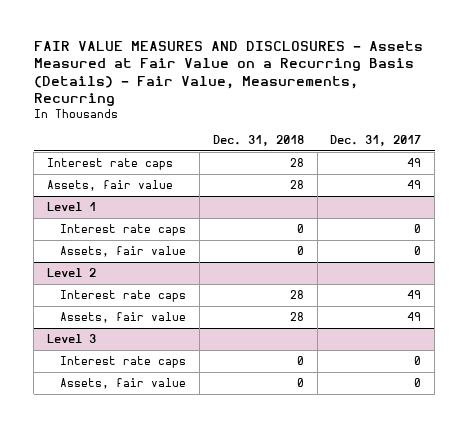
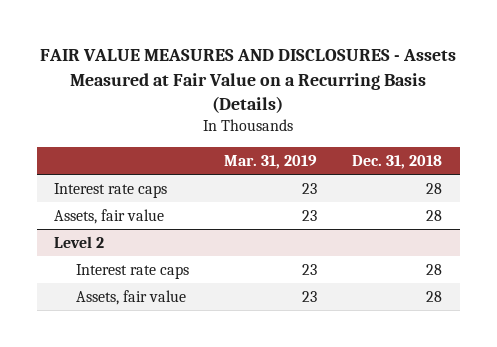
- FAIR VALUE MEASURES AND DISCLOSURES - Assets Measured at Fair Value on a Recurring Basis (Details) - Fair Value, Measurements, Recurring
+ FAIR VALUE MEASURES AND DISCLOSURES - Assets Measured at Fair Value on a Recurring Basis (Details)
- | Dec. 31, 2018 | Dec. 31, 2017
+ | Mar. 31, 2019 | Dec. 31, 2018
- Level 1
- Interest rate caps | 0 | 0
- Assets, fair value | 0 | 0
- Level 3
- Interest rate caps | 0 | 0
- Assets, fair value | 0 | 0

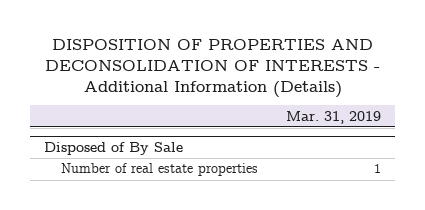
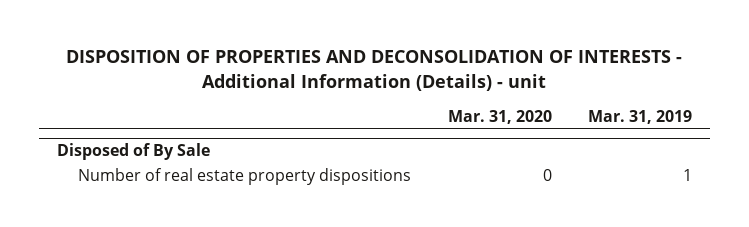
- DISPOSITION OF PROPERTIES AND DECONSOLIDATION OF INTERESTS - Additional Information (Details)
+ DISPOSITION OF PROPERTIES AND DECONSOLIDATION OF INTERESTS - Additional Information (Details) - unit
- | Mar. 31, 2019
+ | Mar. 31, 2020 | Mar. 31, 2019
@ Disposed of By Sale
- Number of real estate properties | 1
+ Number of real estate property dispositions | 0 | 1

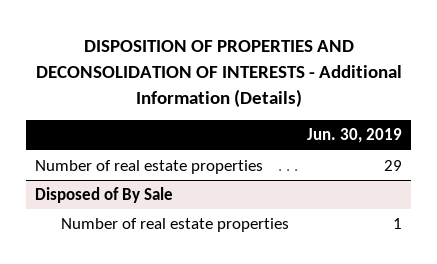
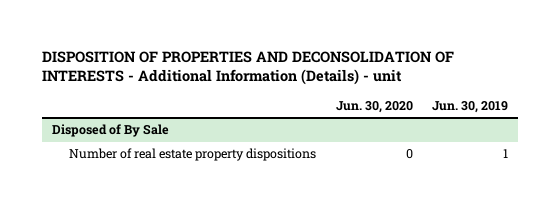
- DISPOSITION OF PROPERTIES AND DECONSOLIDATION OF INTERESTS - Additional Information (Details)
+ DISPOSITION OF PROPERTIES AND DECONSOLIDATION OF INTERESTS - Additional Information (Details) - unit
- | Jun. 30, 2019
+ | Jun. 30, 2020 | Jun. 30, 2019
- Number of real estate properties | 29
@ Disposed of By Sale
- Number of real estate properties | 1
+ Number of real estate property dispositions | 0 | 1

